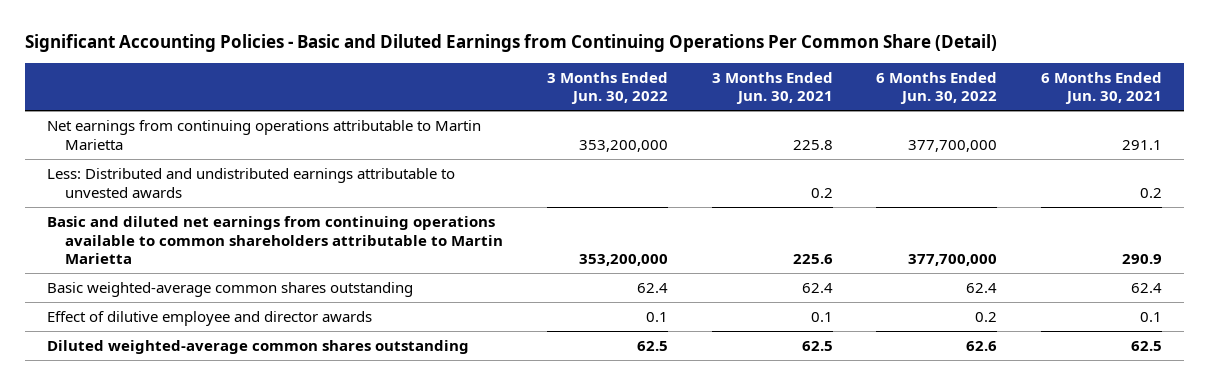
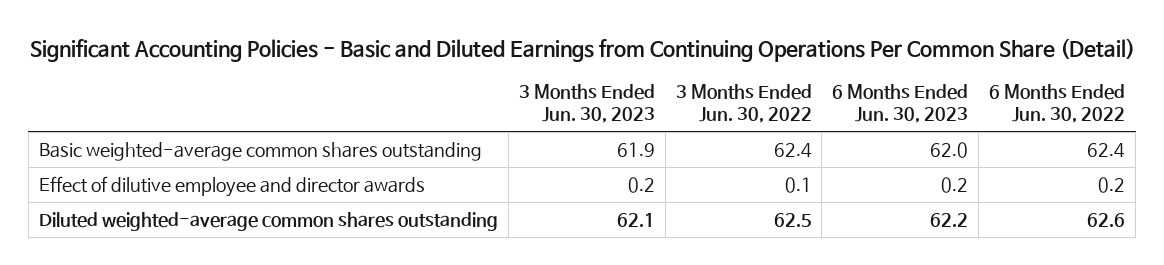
- | 3 Months Ended Jun. 30, 2022 | 3 Months Ended Jun. 30, 2021 | 6 Months Ended Jun. 30, 2022 | 6 Months Ended Jun. 30, 2021
+ | 3 Months Ended Jun. 30, 2023 | 3 Months Ended Jun. 30, 2022 | 6 Months Ended Jun. 30, 2023 | 6 Months Ended Jun. 30, 2022
- Net earnings from continuing operations attributable to Martin Marietta | 353,200,000 | 225.8 | 377,700,000 | 291.1
- Less: Distributed and undistributed earnings attributable to unvested awards | | 0.2 | | 0.2
- Basic and diluted net earnings from continuing operations available to common shareholders attributable to Martin Marietta | 353,200,000 | 225.6 | 377,700,000 | 290.9

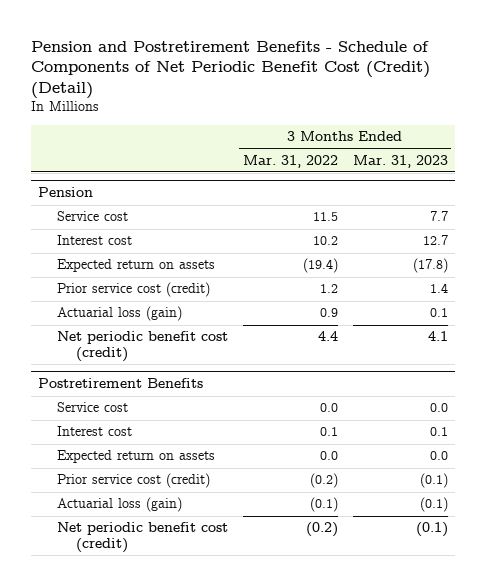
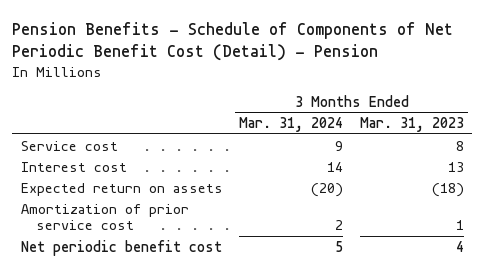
- Pension and Postretirement Benefits - Schedule of Components of Net Periodic Benefit Cost (Credit) (Detail)
+ Pension Benefits - Schedule of Components of Net Periodic Benefit Cost (Detail) - Pension
- | 3 Months Ended Mar. 31, 2022 | 3 Months Ended Mar. 31, 2023
+ | 3 Months Ended Mar. 31, 2024 | 3 Months Ended Mar. 31, 2023
- Pension
- Service cost | 11.5 | 7.7
- Interest cost | 10.2 | 12.7
- Expected return on assets | (19.4) | (17.8)
- Prior service cost (credit) | 1.2 | 1.4
- Actuarial loss (gain) | 0.9 | 0.1
- Net periodic benefit cost (credit) | 4.4 | 4.1
- Postretirement Benefits
- Service cost | 0.0 | 0.0
- Interest cost | 0.1 | 0.1
- Expected return on assets | 0.0 | 0.0
- Prior service cost (credit) | (0.2) | (0.1)
- Actuarial loss (gain) | (0.1) | (0.1)
- Net periodic benefit cost (credit) | (0.2) | (0.1)
+ Service cost | 9 | 8
+ Interest cost | 14 | 13
+ Expected return on assets | (20) | (18)
+ Amortization of prior service cost | 2 | 1
+ Net periodic benefit cost | 5 | 4

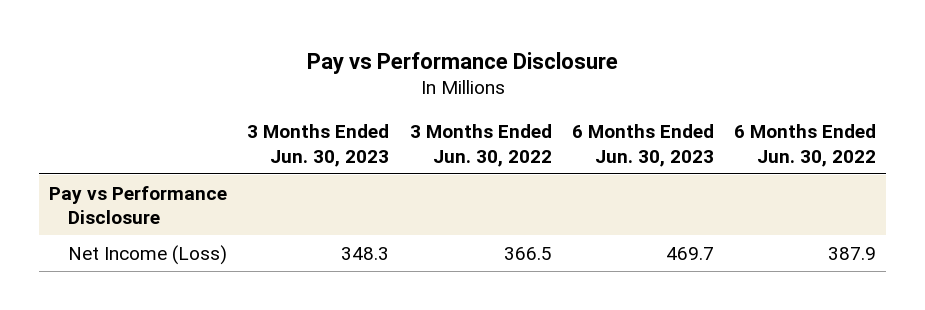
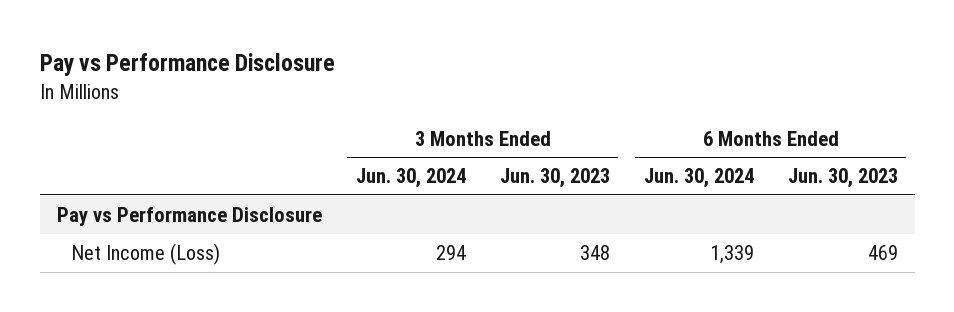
- | 3 Months Ended Jun. 30, 2023 | 3 Months Ended Jun. 30, 2022 | 6 Months Ended Jun. 30, 2023 | 6 Months Ended Jun. 30, 2022
+ | 3 Months Ended Jun. 30, 2024 | 3 Months Ended Jun. 30, 2023 | 6 Months Ended Jun. 30, 2024 | 6 Months Ended Jun. 30, 2023
- Net Income (Loss) | 348.3 | 366.5 | 469.7 | 387.9
+ Net Income (Loss) | 294 | 348 | 1,339 | 469

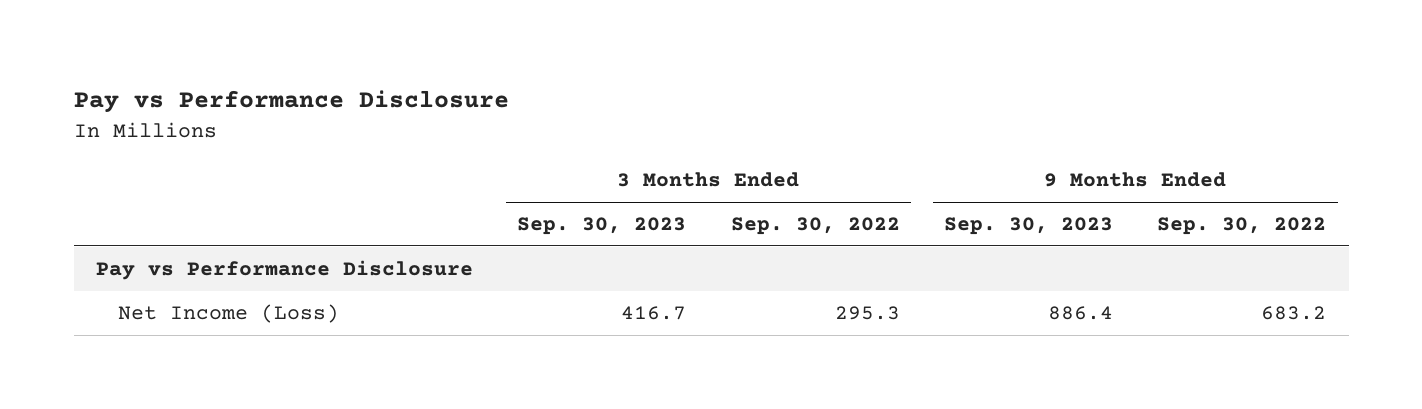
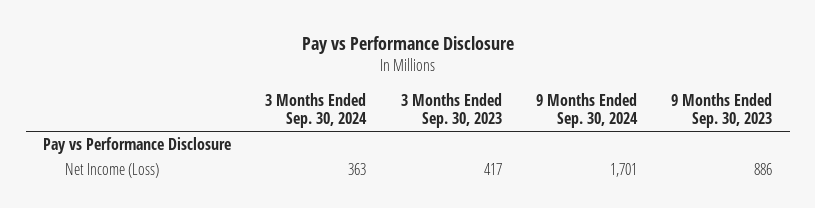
- | 3 Months Ended Sep. 30, 2023 | 3 Months Ended Sep. 30, 2022 | 9 Months Ended Sep. 30, 2023 | 9 Months Ended Sep. 30, 2022
+ | 3 Months Ended Sep. 30, 2024 | 3 Months Ended Sep. 30, 2023 | 9 Months Ended Sep. 30, 2024 | 9 Months Ended Sep. 30, 2023
- Net Income (Loss) | 416.7 | 295.3 | 886.4 | 683.2
+ Net Income (Loss) | 363 | 417 | 1,701 | 886

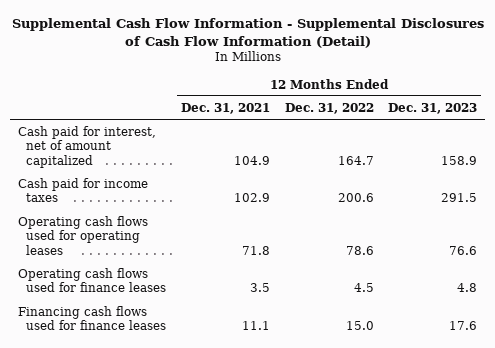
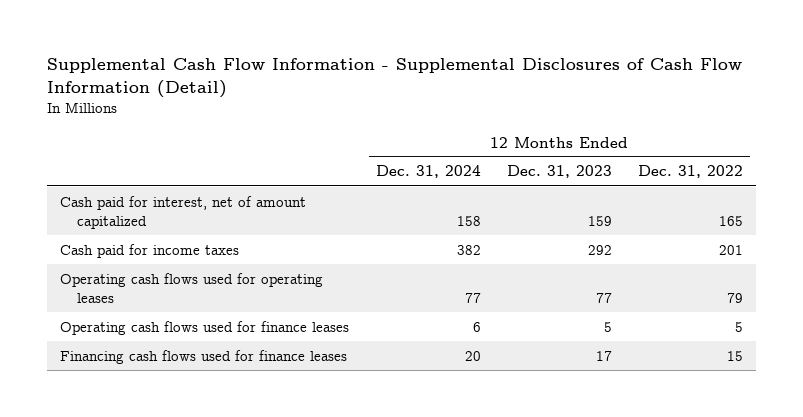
- | 12 Months Ended Dec. 31, 2021 | 12 Months Ended Dec. 31, 2022 | 12 Months Ended Dec. 31, 2023
+ | 12 Months Ended Dec. 31, 2024 | 12 Months Ended Dec. 31, 2023 | 12 Months Ended Dec. 31, 2022
- Cash paid for interest, net of amount capitalized | 104.9 | 164.7 | 158.9
- Cash paid for income taxes | 102.9 | 200.6 | 291.5
- Operating cash flows used for operating leases | 71.8 | 78.6 | 76.6
- Operating cash flows used for finance leases | 3.5 | 4.5 | 4.8
- Financing cash flows used for finance leases | 11.1 | 15.0 | 17.6
+ Cash paid for interest, net of amount capitalized | 158 | 159 | 165
+ Cash paid for income taxes | 382 | 292 | 201
+ Operating cash flows used for operating leases | 77 | 77 | 79
+ Operating cash flows used for finance leases | 6 | 5 | 5
+ Financing cash flows used for finance leases | 20 | 17 | 15

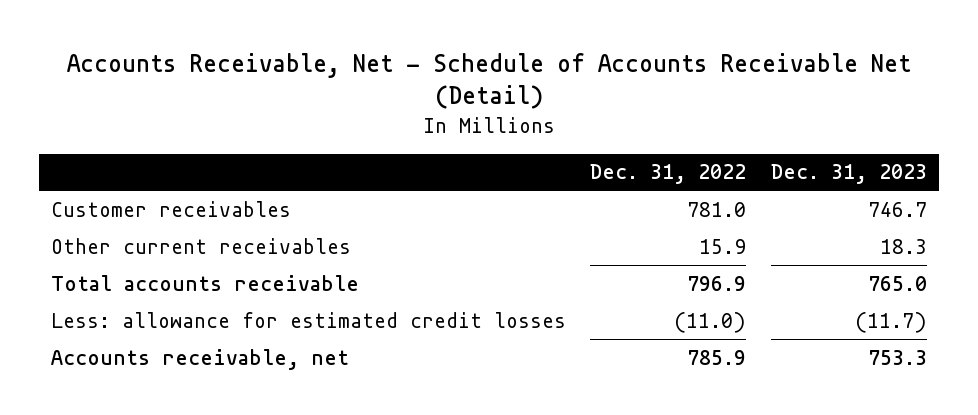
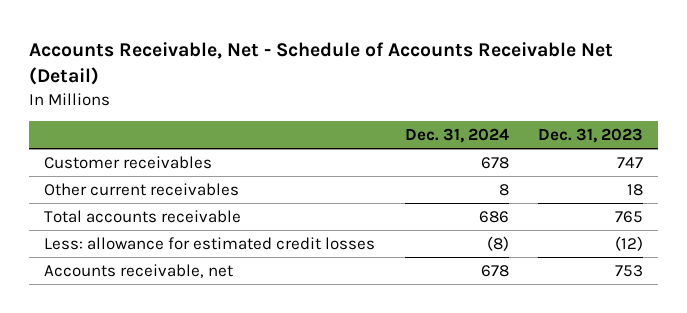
- | Dec. 31, 2022 | Dec. 31, 2023
+ | Dec. 31, 2024 | Dec. 31, 2023
- Customer receivables | 781.0 | 746.7
- Other current receivables | 15.9 | 18.3
- Total accounts receivable | 796.9 | 765.0
- Less: allowance for estimated credit losses | (11.0) | (11.7)
- Accounts receivable, net | 785.9 | 753.3
+ Customer receivables | 678 | 747
+ Other current receivables | 8 | 18
+ Total accounts receivable | 686 | 765
+ Less: allowance for estimated credit losses | (8) | (12)
+ Accounts receivable, net | 678 | 753

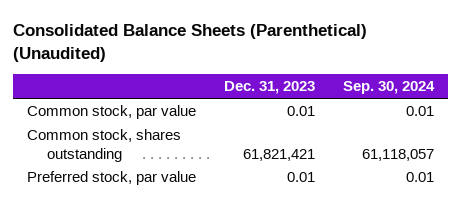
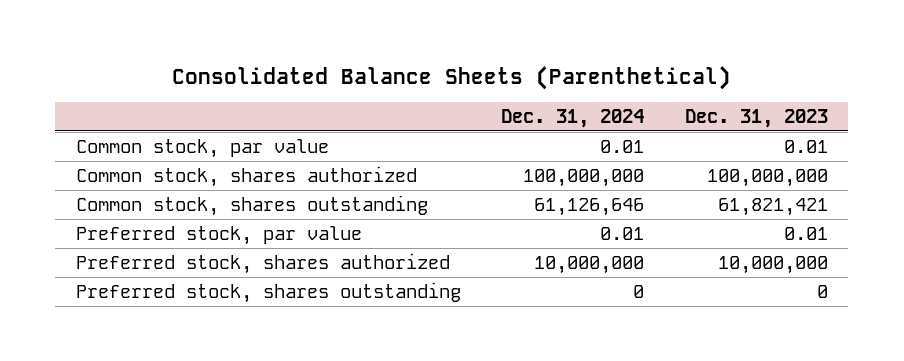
- Consolidated Balance Sheets (Parenthetical) (Unaudited)
+ Consolidated Balance Sheets (Parenthetical)
- | Dec. 31, 2023 | Sep. 30, 2024
+ | Dec. 31, 2024 | Dec. 31, 2023
+ Common stock, shares authorized | 100,000,000 | 100,000,000
+ Preferred stock, shares authorized | 10,000,000 | 10,000,000
+ Preferred stock, shares outstanding | 0 | 0

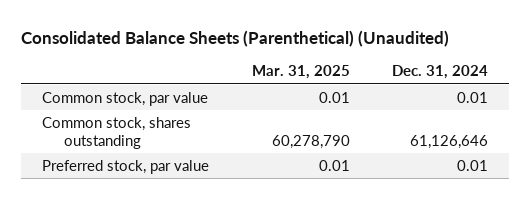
- Consolidated Balance Sheets (Parenthetical)
+ Consolidated Balance Sheets (Parenthetical) (Unaudited)
- | Dec. 31, 2024 | Dec. 31, 2023
+ | Mar. 31, 2025 | Dec. 31, 2024
- Common stock, shares authorized | 100,000,000 | 100,000,000
- Preferred stock, shares authorized | 10,000,000 | 10,000,000
- Preferred stock, shares outstanding | 0 | 0

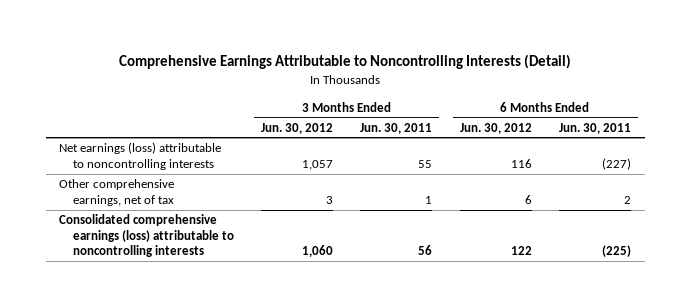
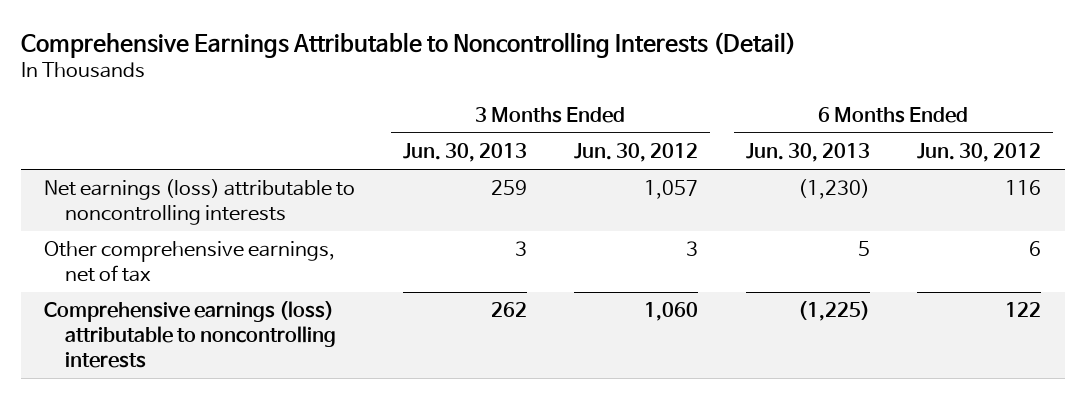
- | 3 Months Ended Jun. 30, 2012 | 3 Months Ended Jun. 30, 2011 | 6 Months Ended Jun. 30, 2012 | 6 Months Ended Jun. 30, 2011
+ | 3 Months Ended Jun. 30, 2013 | 3 Months Ended Jun. 30, 2012 | 6 Months Ended Jun. 30, 2013 | 6 Months Ended Jun. 30, 2012
- Consolidated comprehensive earnings (loss) attributable to noncontrolling interests | 1,060 | 56 | 122 | (225)
+ Comprehensive earnings (loss) attributable to noncontrolling interests | 262 | 1,060 | (1,225) | 122

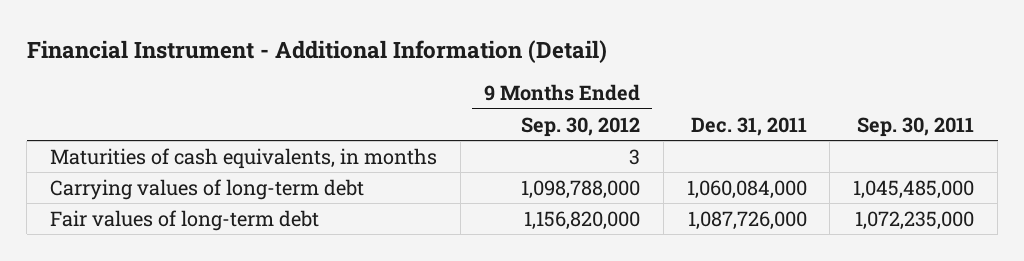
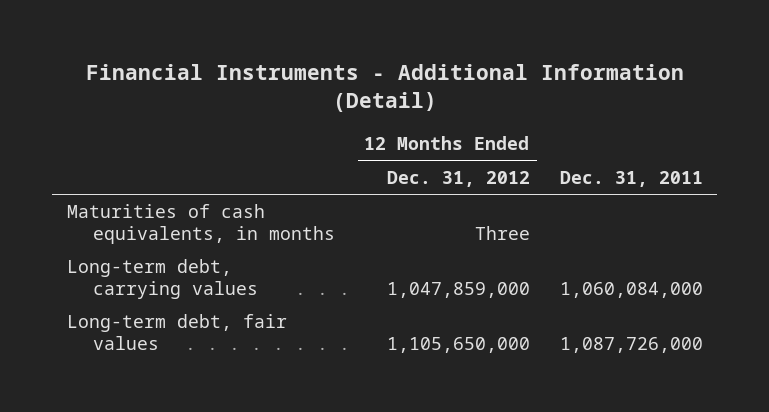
- Financial Instrument - Additional Information (Detail)
+ Financial Instruments - Additional Information (Detail)
- | 9 Months Ended Sep. 30, 2012 | Dec. 31, 2011 | Sep. 30, 2011
+ | 12 Months Ended Dec. 31, 2012 | Dec. 31, 2011
- Carrying values of long-term debt | 1,098,788,000 | 1,060,084,000 | 1,045,485,000
- Fair values of long-term debt | 1,156,820,000 | 1,087,726,000 | 1,072,235,000
+ Long-term debt, carrying values | 1,047,859,000 | 1,060,084,000
+ Long-term debt, fair values | 1,105,650,000 | 1,087,726,000

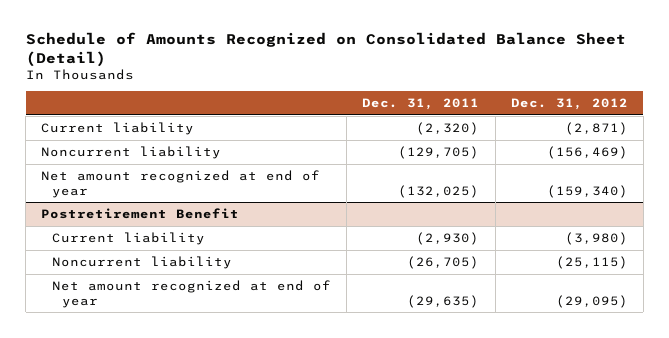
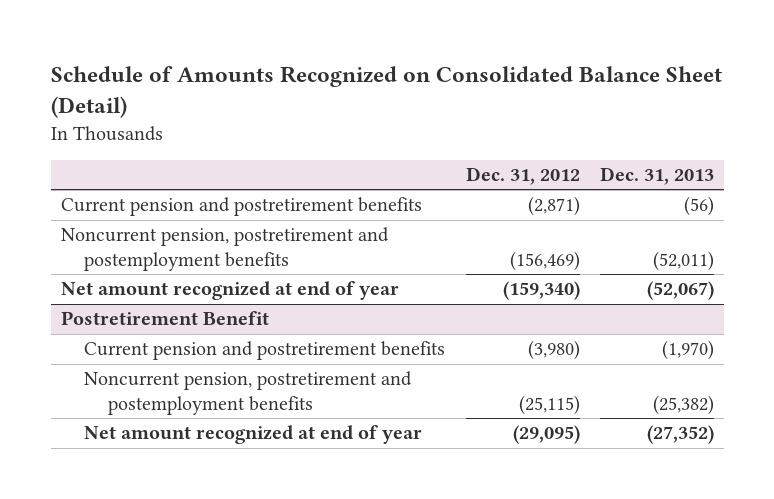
- | Dec. 31, 2011 | Dec. 31, 2012
+ | Dec. 31, 2012 | Dec. 31, 2013
- Current liability | (2,320) | (2,871)
- Noncurrent liability | (129,705) | (156,469)
+ Current pension and postretirement benefits | (2,871) | (56)
+ Noncurrent pension, postretirement and postemployment benefits | (156,469) | (52,011)
@ Postretirement Benefit
- Current liability | (2,930) | (3,980)
- Noncurrent liability | (26,705) | (25,115)
+ Current pension and postretirement benefits | (3,980) | (1,970)
+ Noncurrent pension, postretirement and postemployment benefits | (25,115) | (25,382)

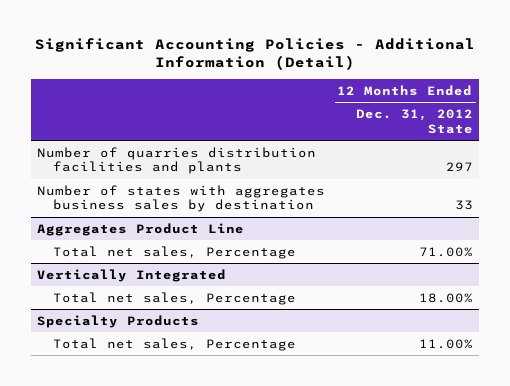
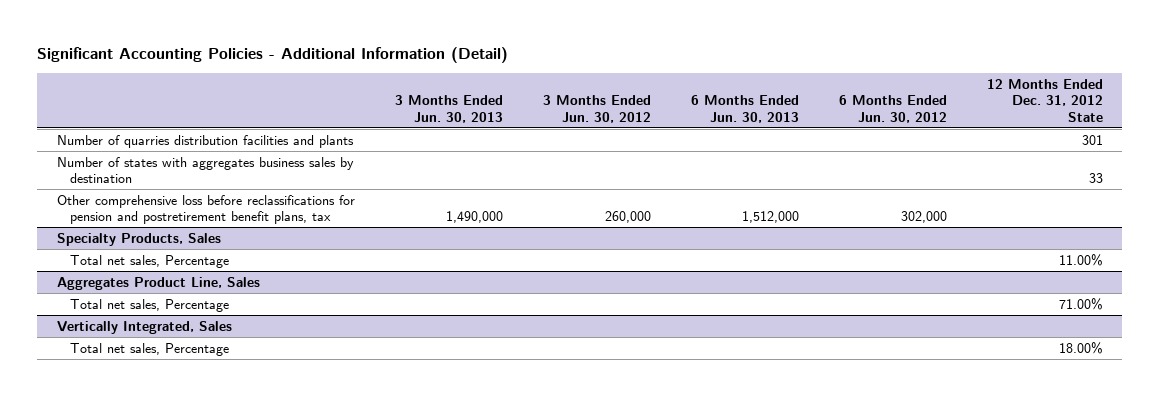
- | 12 Months Ended Dec. 31, 2012 State
+ | 3 Months Ended Jun. 30, 2013 | 3 Months Ended Jun. 30, 2012 | 6 Months Ended Jun. 30, 2013 | 6 Months Ended Jun. 30, 2012 | 12 Months Ended Dec. 31, 2012 State
- Number of quarries distribution facilities and plants | 297
+ Number of quarries distribution facilities and plants | | | | | 301
- Aggregates Product Line
+ Other comprehensive loss before reclassifications for pension and postretirement benefit plans, tax | 1,490,000 | 260,000 | 1,512,000 | 302,000 |
+ Specialty Products, Sales
+ Total net sales, Percentage | | | | | 11.00%
+ Aggregates Product Line, Sales
- Vertically Integrated
+ Vertically Integrated, Sales
- Specialty Products
- Total net sales, Percentage | 11.00%

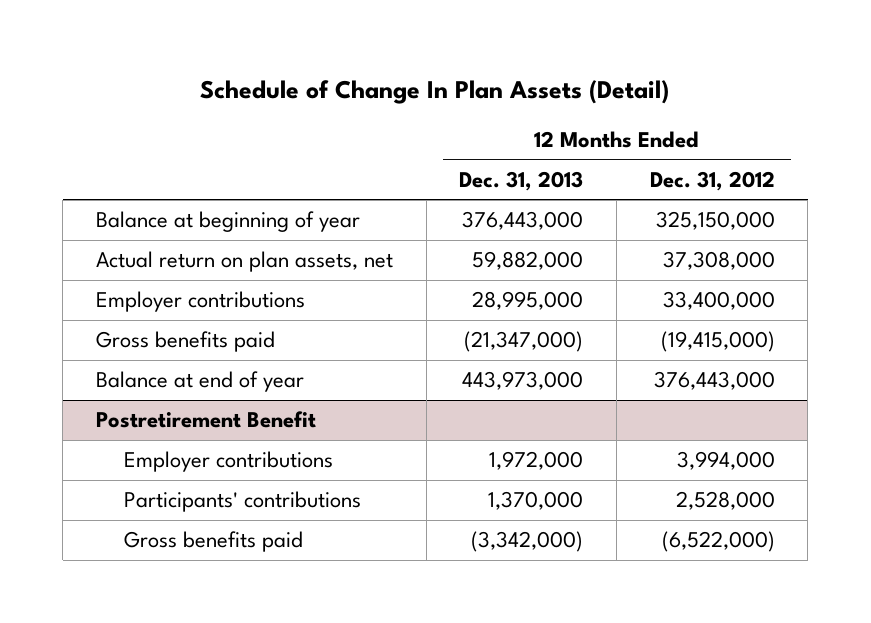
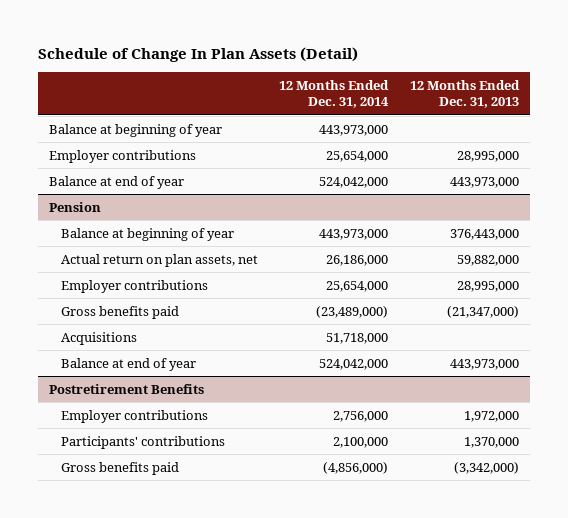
- | 12 Months Ended Dec. 31, 2013 | 12 Months Ended Dec. 31, 2012
+ | 12 Months Ended Dec. 31, 2014 | 12 Months Ended Dec. 31, 2013
+ Balance at beginning of year | 443,973,000 |
+ Employer contributions | 25,654,000 | 28,995,000
+ Balance at end of year | 524,042,000 | 443,973,000
+ Pension
+ Acquisitions | 51,718,000 |
- Postretirement Benefit
+ Postretirement Benefits

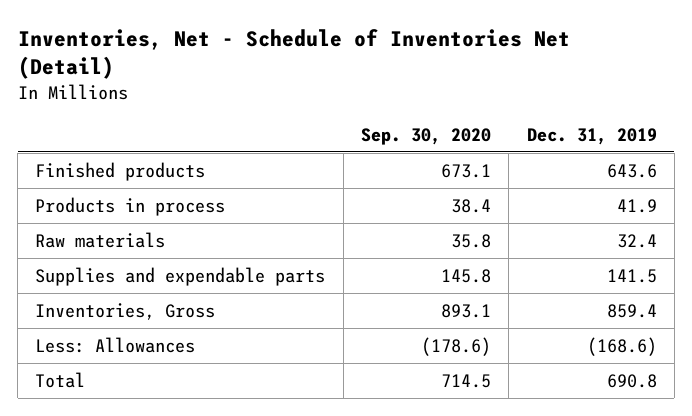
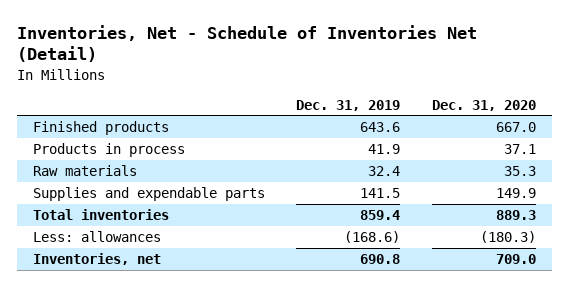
- | Sep. 30, 2020 | Dec. 31, 2019
+ | Dec. 31, 2019 | Dec. 31, 2020
- Inventories, Gross | 893.1 | 859.4
- Less: Allowances | (178.6) | (168.6)
- Total | 714.5 | 690.8
+ Total inventories | 859.4 | 889.3
+ Less: allowances | (168.6) | (180.3)
+ Inventories, net | 690.8 | 709.0

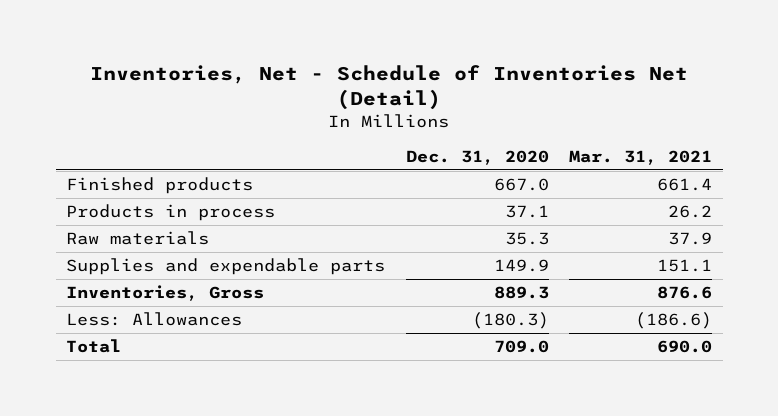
- | Dec. 31, 2019 | Dec. 31, 2020
+ | Dec. 31, 2020 | Mar. 31, 2021
- Total inventories | 859.4 | 889.3
- Less: allowances | (168.6) | (180.3)
- Inventories, net | 690.8 | 709.0
+ Inventories, Gross | 889.3 | 876.6
+ Less: Allowances | (180.3) | (186.6)
+ Total | 709.0 | 690.0

